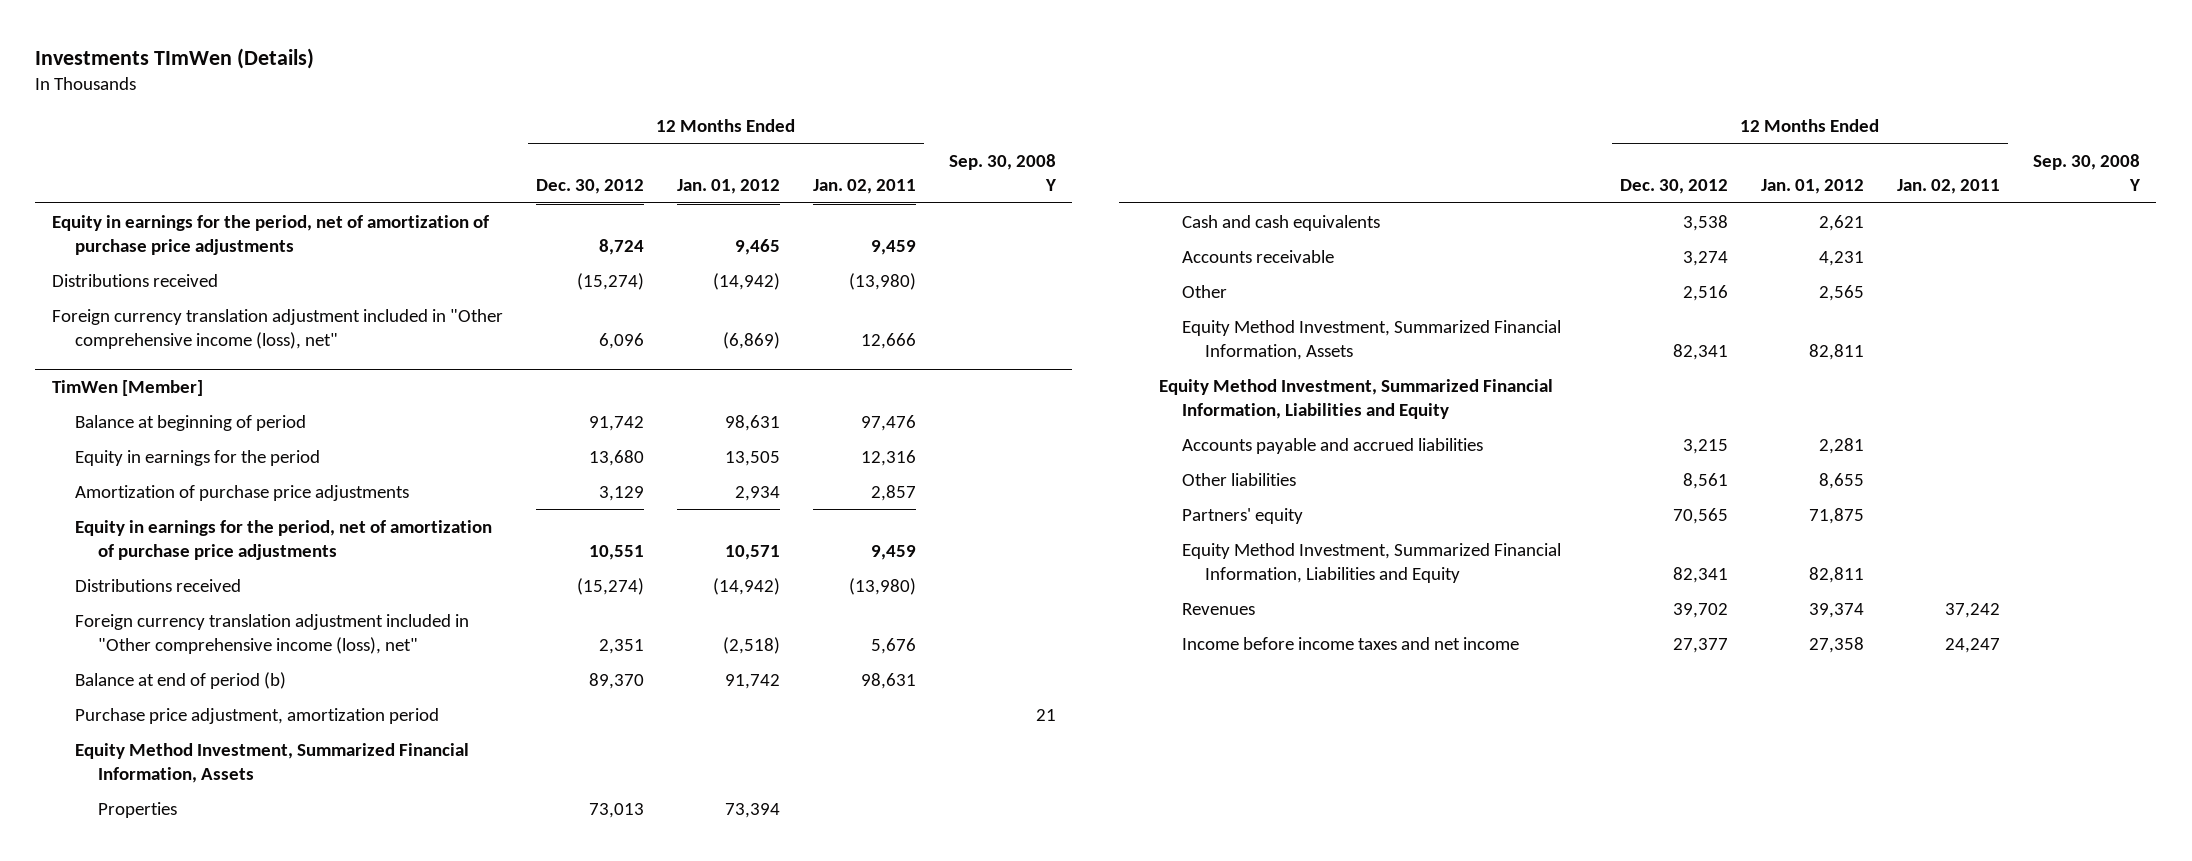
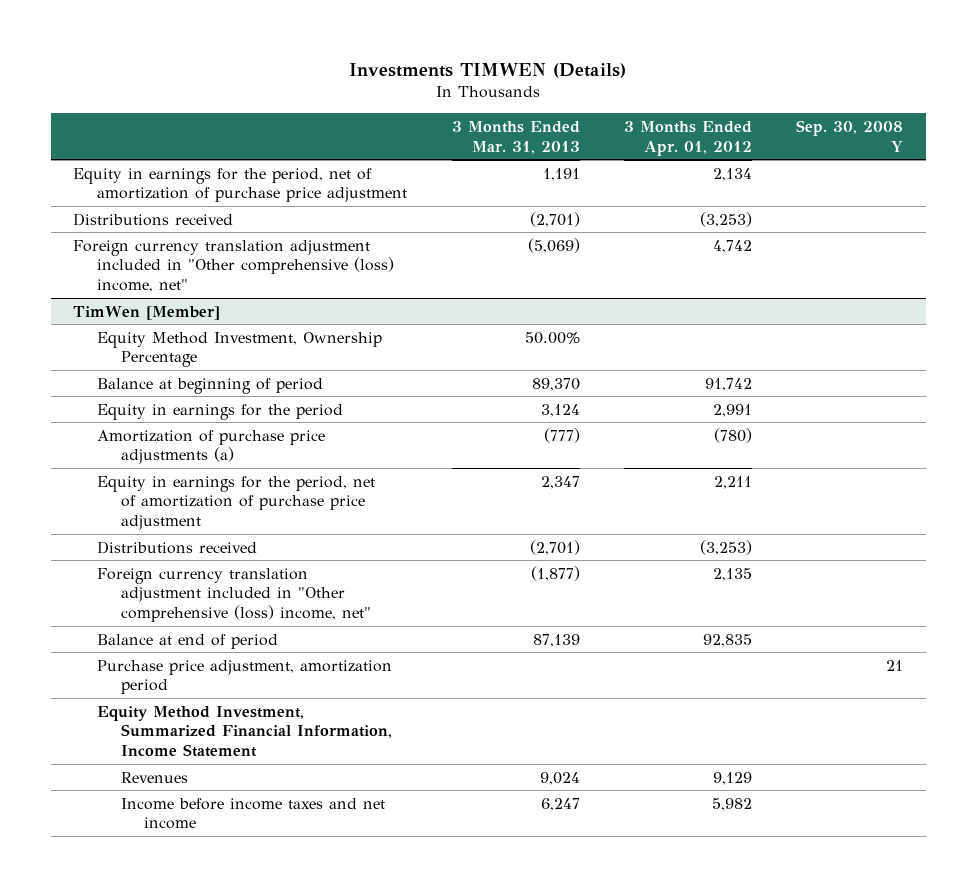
- Investments TImWen (Details)
+ Investments TIMWEN (Details)
- | 12 Months Ended Dec. 30, 2012 | 12 Months Ended Jan. 01, 2012 | 12 Months Ended Jan. 02, 2011 | Sep. 30, 2008 Y
+ | 3 Months Ended Mar. 31, 2013 | 3 Months Ended Apr. 01, 2012 | Sep. 30, 2008 Y
- Equity in earnings for the period, net of amortization of purchase price adjustments | 8,724 | 9,465 | 9,459 |
+ Equity in earnings for the period, net of amortization of purchase price adjustment | 1,191 | 2,134 |
- Foreign currency translation adjustment included in "Other comprehensive income (loss), net" | 6,096 | (6,869) | 12,666 |
+ Foreign currency translation adjustment included in "Other comprehensive (loss) income, net" | (5,069) | 4,742 |
@ TimWen [Member]
+ Equity Method Investment, Ownership Percentage | 50.00% | |
- Amortization of purchase price adjustments | 3,129 | 2,934 | 2,857 |
- Equity in earnings for the period, net of amortization of purchase price adjustments | 10,551 | 10,571 | 9,459 |
+ Amortization of purchase price adjustments (a) | (777) | (780) |
+ Equity in earnings for the period, net of amortization of purchase price adjustment | 2,347 | 2,211 |
- Foreign currency translation adjustment included in "Other comprehensive income (loss), net" | 2,351 | (2,518) | 5,676 |
- Balance at end of period (b) | 89,370 | 91,742 | 98,631 |
+ Foreign currency translation adjustment included in "Other comprehensive (loss) income, net" | (1,877) | 2,135 |
+ Balance at end of period | 87,139 | 92,835 |
- Equity Method Investment, Summarized Financial Information, Assets
- Properties | 73,013 | 73,394 | |
- Cash and cash equivalents | 3,538 | 2,621 | |
- Accounts receivable | 3,274 | 4,231 | |
- Other | 2,516 | 2,565 | |
- Equity Method Investment, Summarized Financial Information, Assets | 82,341 | 82,811 | |
- Equity Method Investment, Summarized Financial Information, Liabilities and Equity
- Accounts payable and accrued liabilities | 3,215 | 2,281 | |
- Other liabilities | 8,561 | 8,655 | |
- Partners' equity | 70,565 | 71,875 | |
- Equity Method Investment, Summarized Financial Information, Liabilities and Equity | 82,341 | 82,811 | |
+ Equity Method Investment, Summarized Financial Information, Income Statement

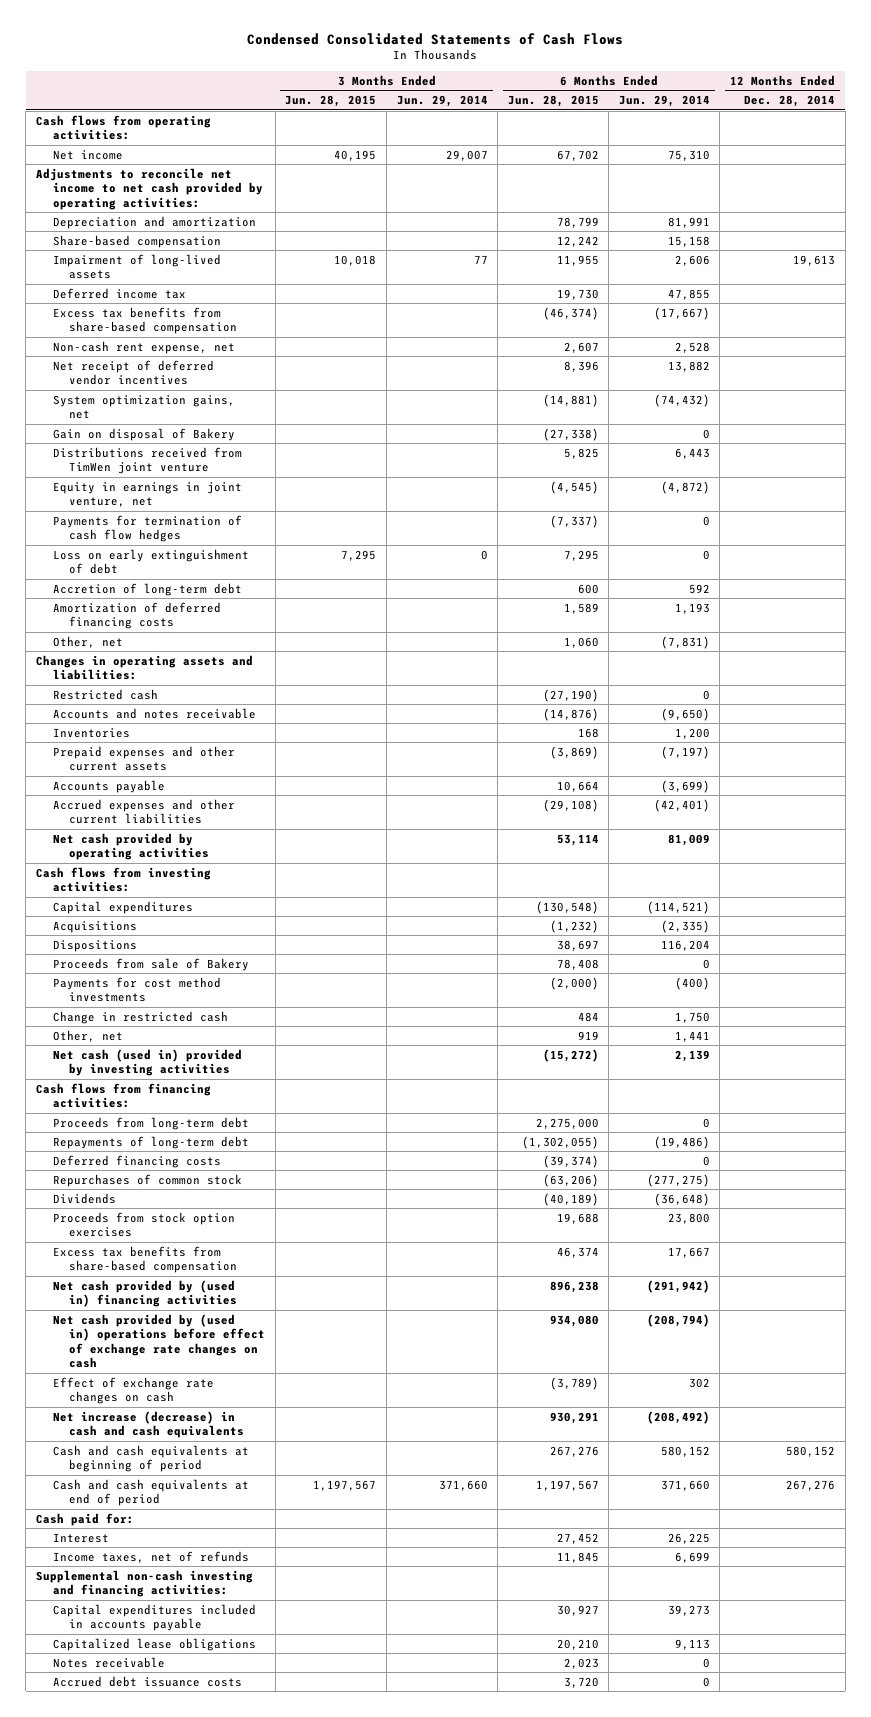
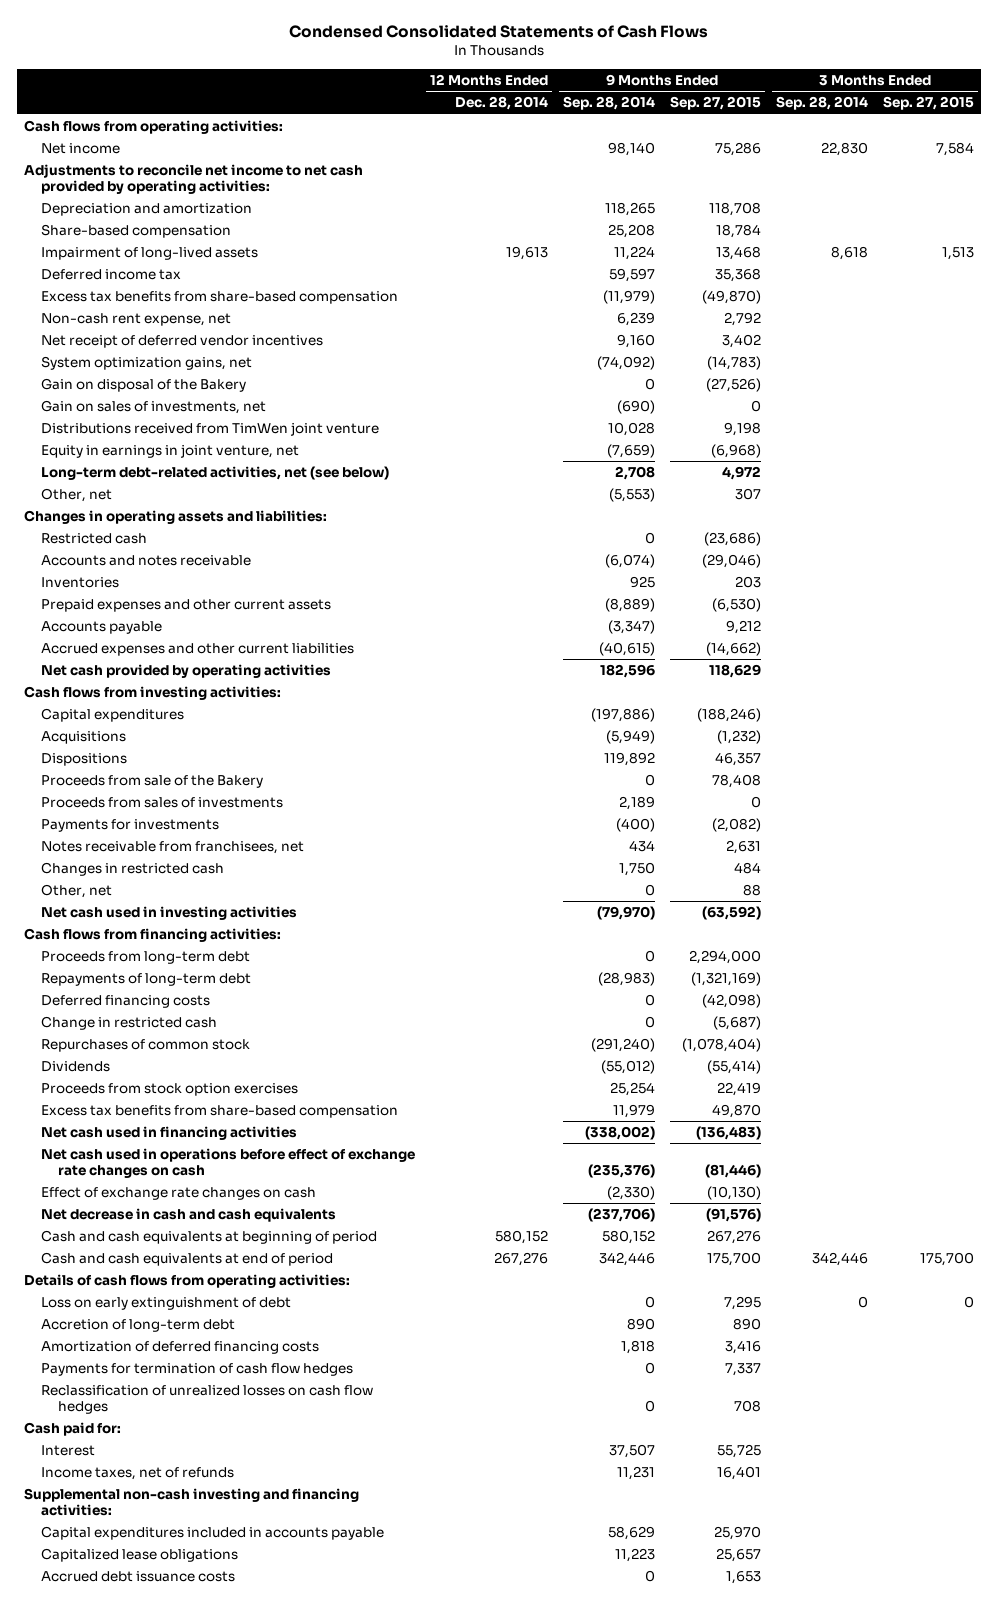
- | 3 Months Ended Jun. 28, 2015 | 3 Months Ended Jun. 29, 2014 | 6 Months Ended Jun. 28, 2015 | 6 Months Ended Jun. 29, 2014 | 12 Months Ended Dec. 28, 2014
+ | 12 Months Ended Dec. 28, 2014 | 9 Months Ended Sep. 28, 2014 | 9 Months Ended Sep. 27, 2015 | 3 Months Ended Sep. 28, 2014 | 3 Months Ended Sep. 27, 2015
- Gain on disposal of Bakery | | | (27,338) | 0 |
+ Gain on disposal of the Bakery | | 0 | (27,526) | |
+ Gain on sales of investments, net | | (690) | 0 | |
+ Long-term debt-related activities, net (see below) | | 2,708 | 4,972 | |
- Proceeds from sale of Bakery | | | 78,408 | 0 |
- Payments for cost method investments | | | (2,000) | (400) |
+ Proceeds from sale of the Bakery | | 0 | 78,408 | |
+ Proceeds from sales of investments | | 2,189 | 0 | |
+ Payments for investments | | (400) | (2,082) | |
+ Notes receivable from franchisees, net | | 434 | 2,631 | |
+ Changes in restricted cash | | 1,750 | 484 | |
- Net cash (used in) provided by investing activities | | | (15,272) | 2,139 |
+ Net cash used in investing activities | | (79,970) | (63,592) | |
moved down: Change in restricted cash | | 0 | (5,687) | |
- Net cash provided by (used in) financing activities | | | 896,238 | (291,942) |
- Net cash provided by (used in) operations before effect of exchange rate changes on cash | | | 934,080 | (208,794) |
+ Net cash used in financing activities | | (338,002) | (136,483) | |
+ Net cash used in operations before effect of exchange rate changes on cash | | (235,376) | (81,446) | |
- Net increase (decrease) in cash and cash equivalents | | | 930,291 | (208,492) |
+ Net decrease in cash and cash equivalents | | (237,706) | (91,576) | |
+ Details of cash flows from operating activities:
moved down: Loss on early extinguishment of debt | | 0 | 7,295 | 0 | 0
moved down: Accretion of long-term debt | | 890 | 890 | |
moved down: Amortization of deferred financing costs | | 1,818 | 3,416 | |
moved down: Payments for termination of cash flow hedges | | 0 | 7,337 | |
+ Reclassification of unrealized losses on cash flow hedges | | 0 | 708 | |
- Notes receivable | | | 2,023 | 0 |

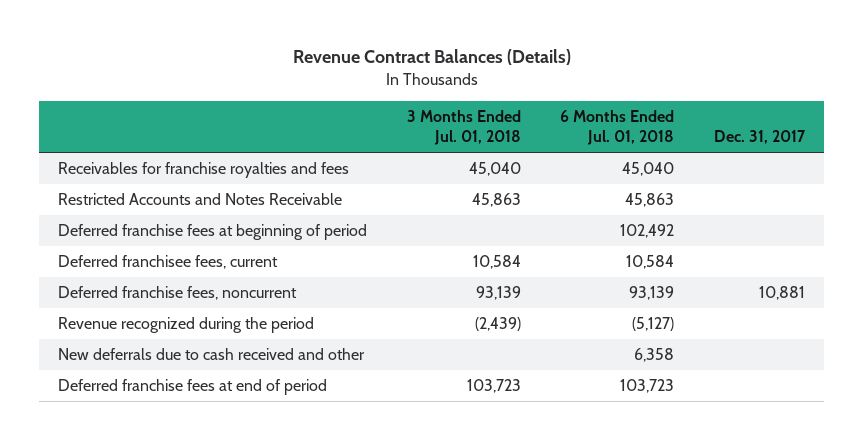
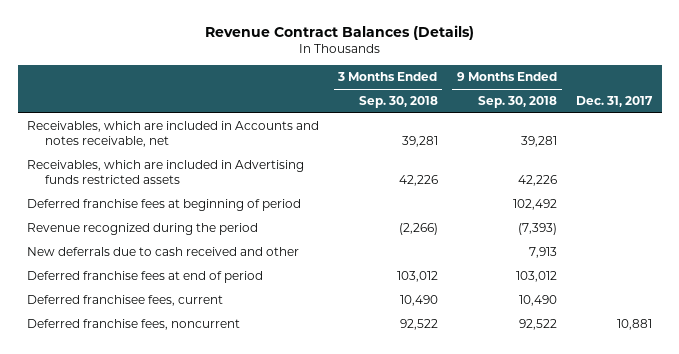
- | 3 Months Ended Jul. 01, 2018 | 6 Months Ended Jul. 01, 2018 | Dec. 31, 2017
+ | 3 Months Ended Sep. 30, 2018 | 9 Months Ended Sep. 30, 2018 | Dec. 31, 2017
- Receivables for franchise royalties and fees | 45,040 | 45,040 |
- Restricted Accounts and Notes Receivable | 45,863 | 45,863 |
+ Receivables, which are included in Accounts and notes receivable, net | 39,281 | 39,281 |
+ Receivables, which are included in Advertising funds restricted assets | 42,226 | 42,226 |
moved down: Deferred franchisee fees, current | 10,490 | 10,490 |
moved down: Deferred franchise fees, noncurrent | 92,522 | 92,522 | 10,881

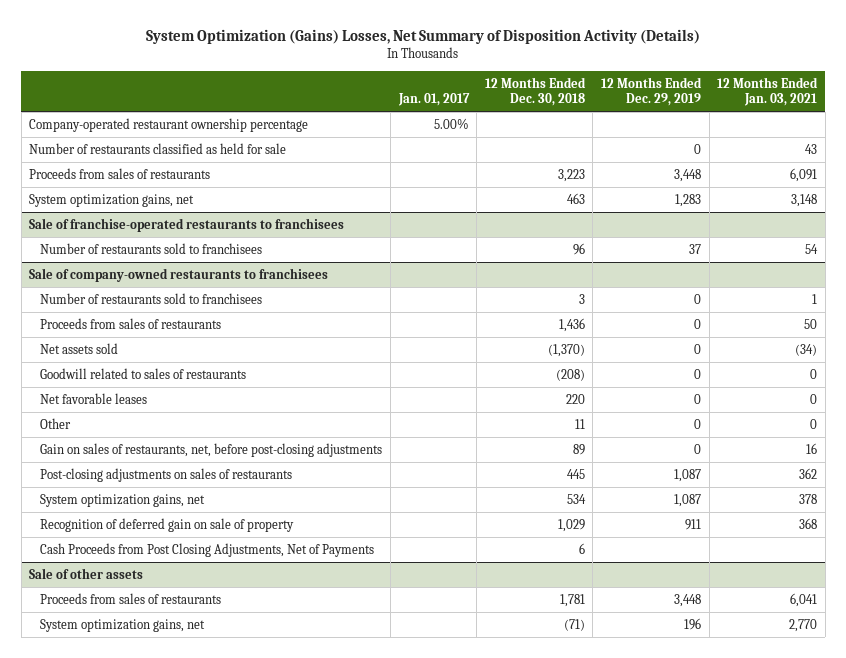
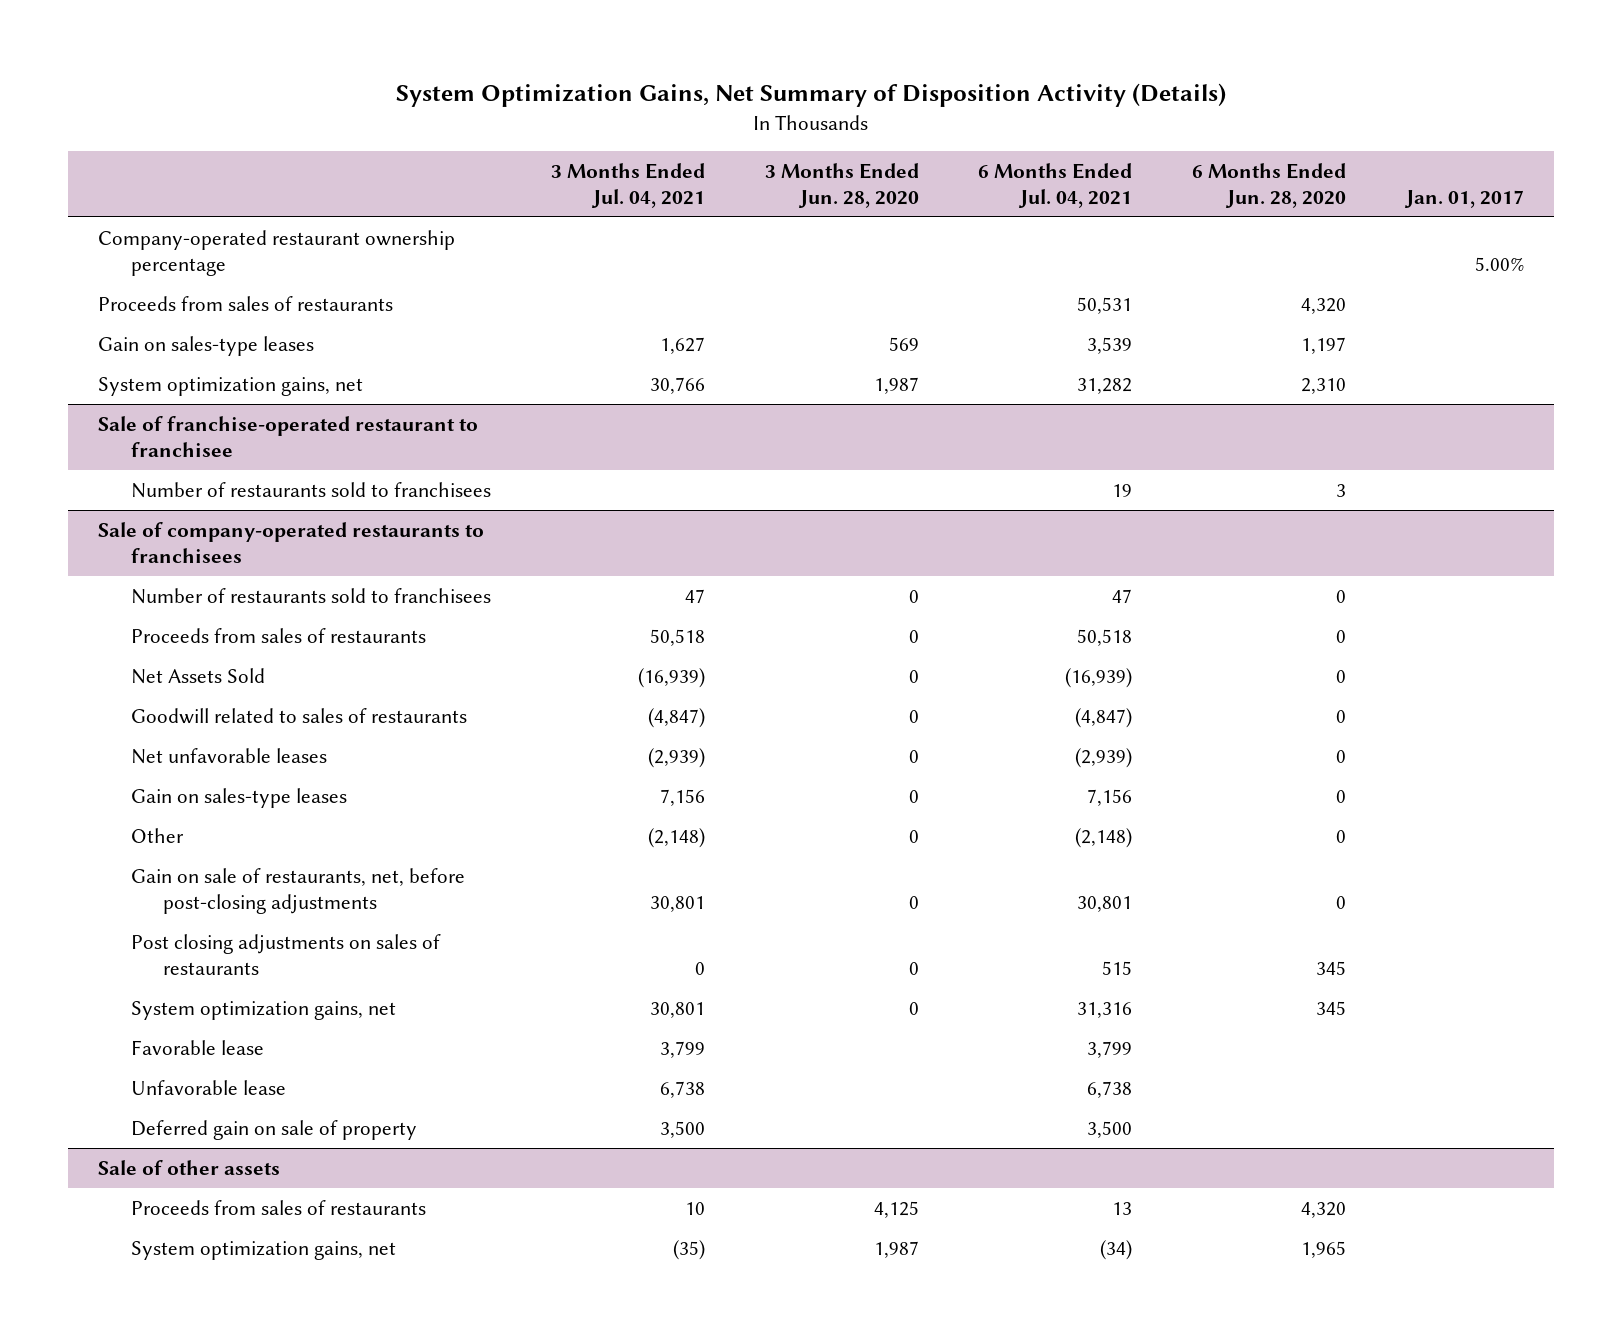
- System Optimization (Gains) Losses, Net Summary of Disposition Activity (Details)
+ System Optimization Gains, Net Summary of Disposition Activity (Details)
- | Jan. 01, 2017 | 12 Months Ended Dec. 30, 2018 | 12 Months Ended Dec. 29, 2019 | 12 Months Ended Jan. 03, 2021
+ | 3 Months Ended Jul. 04, 2021 | 3 Months Ended Jun. 28, 2020 | 6 Months Ended Jul. 04, 2021 | 6 Months Ended Jun. 28, 2020 | Jan. 01, 2017
- Number of restaurants classified as held for sale | | | 0 | 43
+ Gain on sales-type leases | 1,627 | 569 | 3,539 | 1,197 |
- Sale of franchise-operated restaurants to franchisees
+ Sale of franchise-operated restaurant to franchisee
- Sale of company-owned restaurants to franchisees
+ Sale of company-operated restaurants to franchisees
- Net assets sold | | (1,370) | 0 | (34)
+ Net Assets Sold | (16,939) | 0 | (16,939) | 0 |
- Net favorable leases | | 220 | 0 | 0
+ Net unfavorable leases | (2,939) | 0 | (2,939) | 0 |
+ Gain on sales-type leases | 7,156 | 0 | 7,156 | 0 |
- Gain on sales of restaurants, net, before post-closing adjustments | | 89 | 0 | 16
- Post-closing adjustments on sales of restaurants | | 445 | 1,087 | 362
+ Gain on sale of restaurants, net, before post-closing adjustments | 30,801 | 0 | 30,801 | 0 |
+ Post closing adjustments on sales of restaurants | 0 | 0 | 515 | 345 |
- Recognition of deferred gain on sale of property | | 1,029 | 911 | 368
- Cash Proceeds from Post Closing Adjustments, Net of Payments | | 6 | |
+ Favorable lease | 3,799 | | 3,799 | |
+ Unfavorable lease | 6,738 | | 6,738 | |
+ Deferred gain on sale of property | 3,500 | | 3,500 | |

